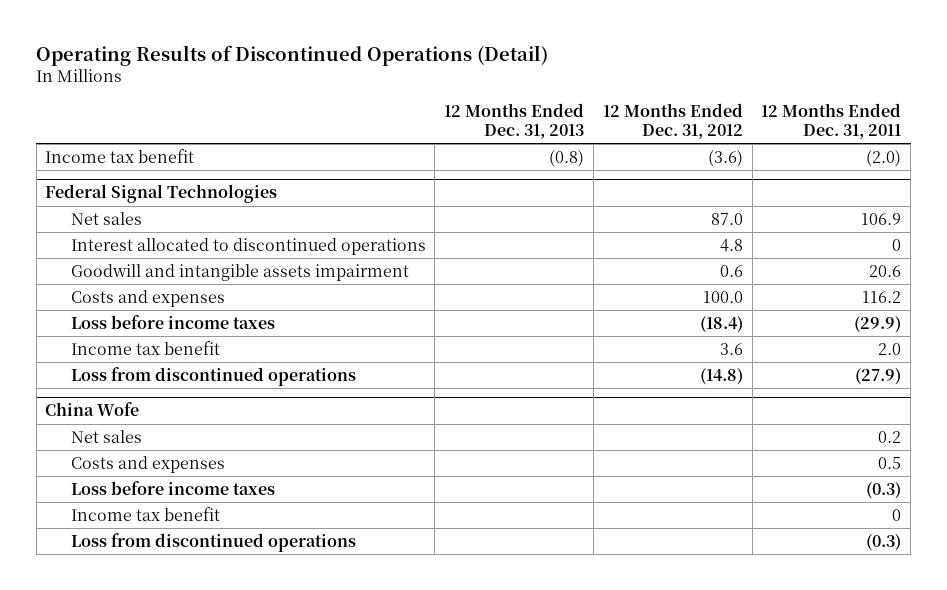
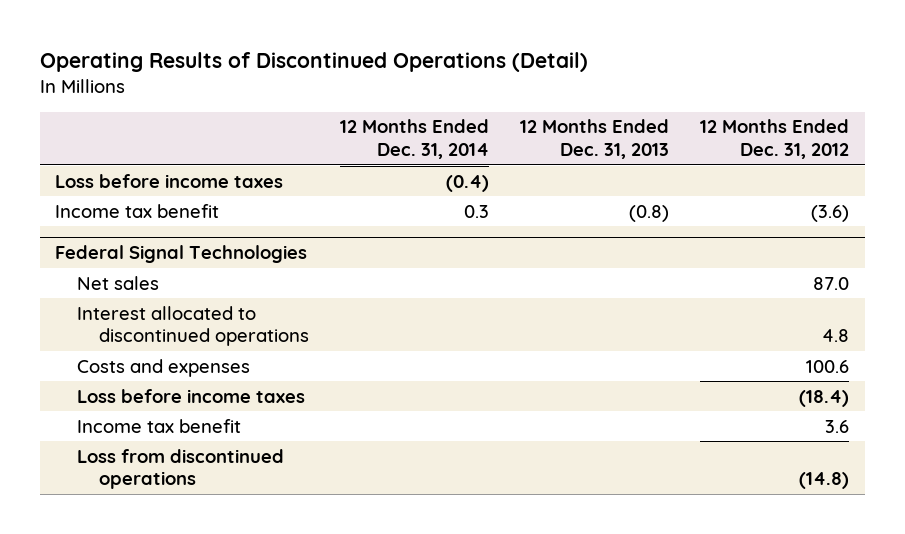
- | 12 Months Ended Dec. 31, 2013 | 12 Months Ended Dec. 31, 2012 | 12 Months Ended Dec. 31, 2011
+ | 12 Months Ended Dec. 31, 2014 | 12 Months Ended Dec. 31, 2013 | 12 Months Ended Dec. 31, 2012
+ Loss before income taxes | (0.4) | |
@ Federal Signal Technologies
- Goodwill and intangible assets impairment | | 0.6 | 20.6
- Costs and expenses | | 100.0 | 116.2
+ Costs and expenses | | | 100.6
- China Wofe
- Net sales | | | 0.2
- Costs and expenses | | | 0.5
- Loss before income taxes | | | (0.3)
- Income tax benefit | | | 0
- Loss from discontinued operations | | | (0.3)

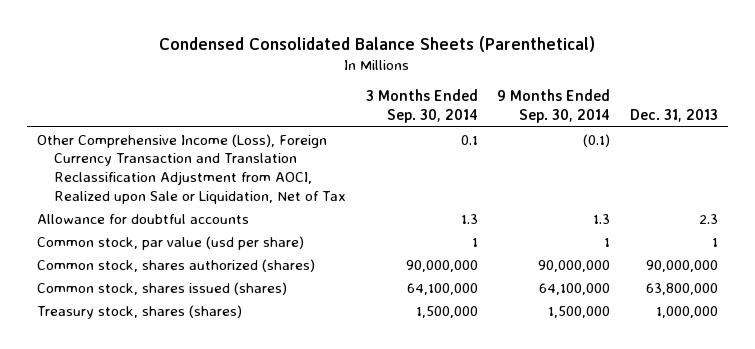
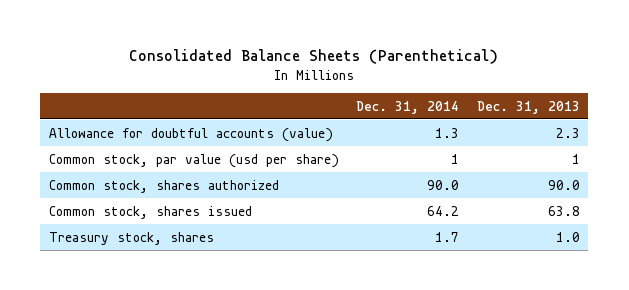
- Condensed Consolidated Balance Sheets (Parenthetical)
+ Consolidated Balance Sheets (Parenthetical)
- | 3 Months Ended Sep. 30, 2014 | 9 Months Ended Sep. 30, 2014 | Dec. 31, 2013
+ | Dec. 31, 2014 | Dec. 31, 2013
- Other Comprehensive Income (Loss), Foreign Currency Transaction and Translation Reclassification Adjustment from AOCI, Realized upon Sale or Liquidation, Net of Tax | 0.1 | (0.1) |
- Allowance for doubtful accounts | 1.3 | 1.3 | 2.3
+ Allowance for doubtful accounts (value) | 1.3 | 2.3
- Common stock, shares authorized (shares) | 90,000,000 | 90,000,000 | 90,000,000
- Common stock, shares issued (shares) | 64,100,000 | 64,100,000 | 63,800,000
- Treasury stock, shares (shares) | 1,500,000 | 1,500,000 | 1,000,000
+ Common stock, shares authorized | 90.0 | 90.0
+ Common stock, shares issued | 64.2 | 63.8
+ Treasury stock, shares | 1.7 | 1.0

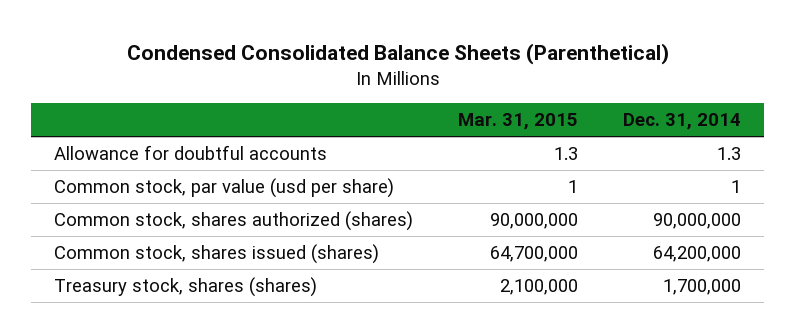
- Consolidated Balance Sheets (Parenthetical)
+ Condensed Consolidated Balance Sheets (Parenthetical)
- | Dec. 31, 2014 | Dec. 31, 2013
+ | Mar. 31, 2015 | Dec. 31, 2014
- Allowance for doubtful accounts (value) | 1.3 | 2.3
+ Allowance for doubtful accounts | 1.3 | 1.3
- Common stock, shares authorized | 90.0 | 90.0
- Common stock, shares issued | 64.2 | 63.8
- Treasury stock, shares | 1.7 | 1.0
+ Common stock, shares authorized (shares) | 90,000,000 | 90,000,000
+ Common stock, shares issued (shares) | 64,700,000 | 64,200,000
+ Treasury stock, shares (shares) | 2,100,000 | 1,700,000

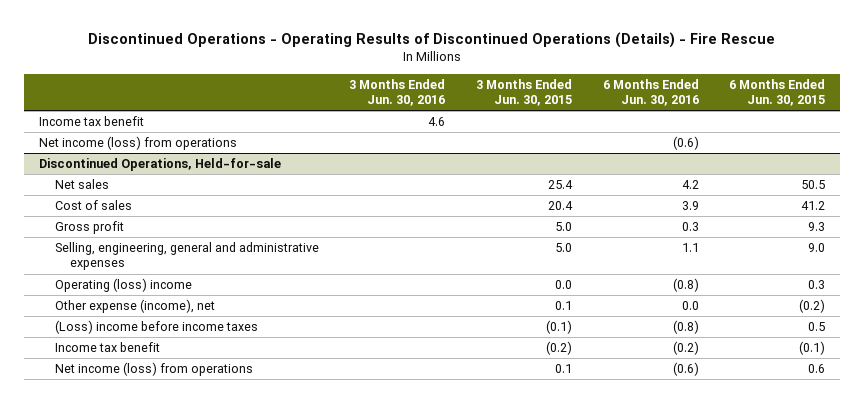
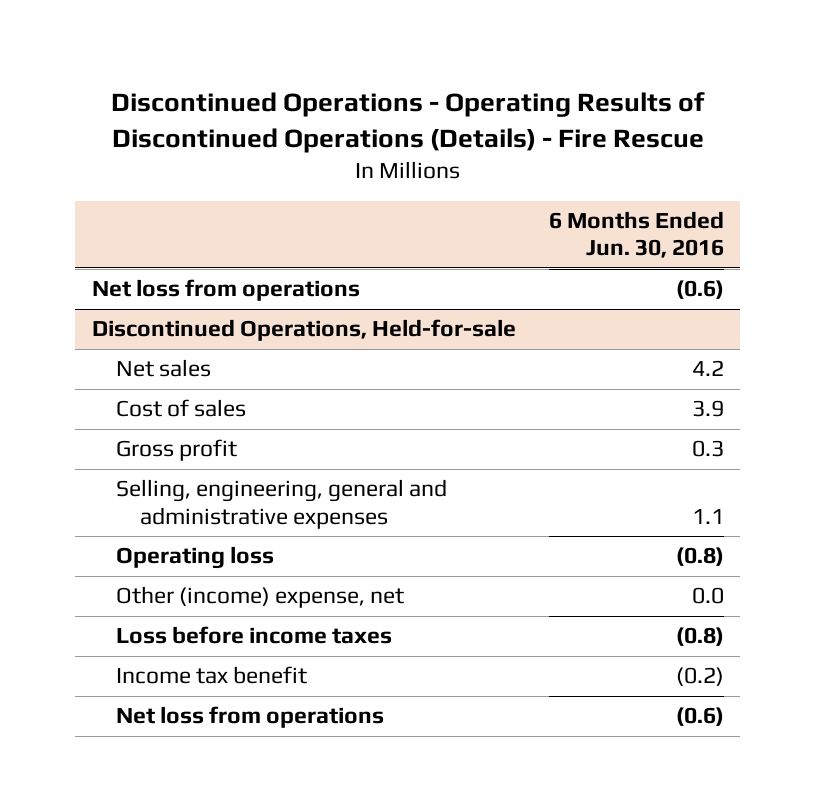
- | 3 Months Ended Jun. 30, 2016 | 3 Months Ended Jun. 30, 2015 | 6 Months Ended Jun. 30, 2016 | 6 Months Ended Jun. 30, 2015
+ | 6 Months Ended Jun. 30, 2016
- Income tax benefit | 4.6 | | |
- Net income (loss) from operations | | | (0.6) |
+ Net loss from operations | (0.6)
@ Discontinued Operations, Held-for-sale
- Operating (loss) income | | 0.0 | (0.8) | 0.3
- Other expense (income), net | | 0.1 | 0.0 | (0.2)
- (Loss) income before income taxes | | (0.1) | (0.8) | 0.5
+ Operating loss | (0.8)
+ Other (income) expense, net | 0.0
+ Loss before income taxes | (0.8)
- Net income (loss) from operations | | 0.1 | (0.6) | 0.6
+ Net loss from operations | (0.6)

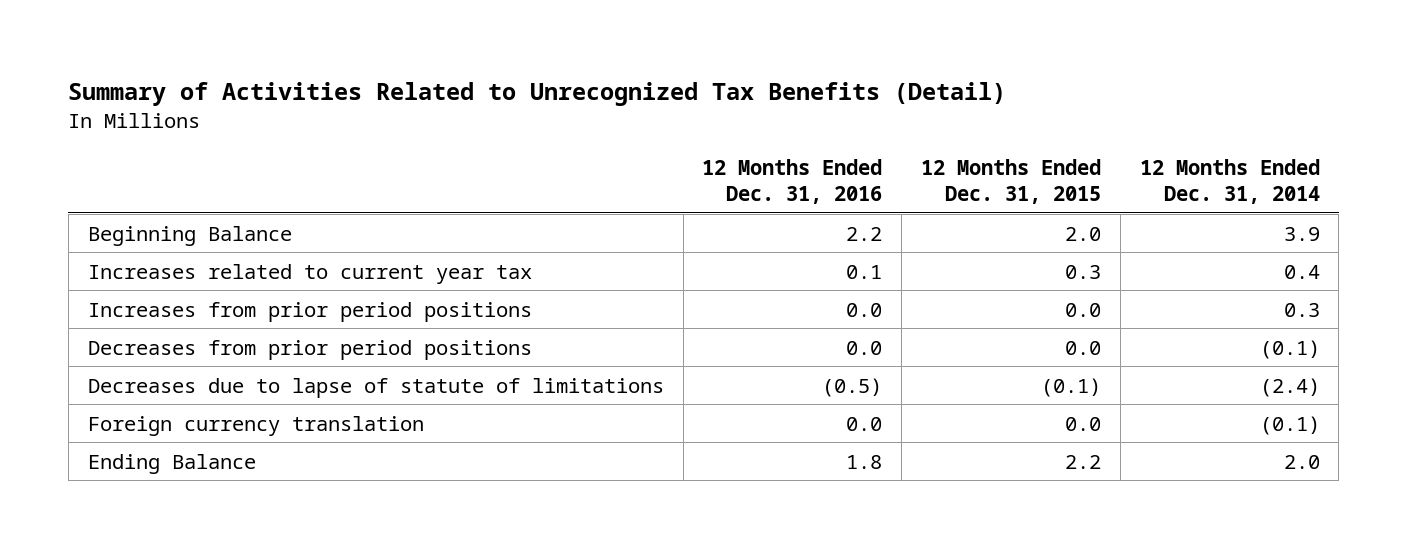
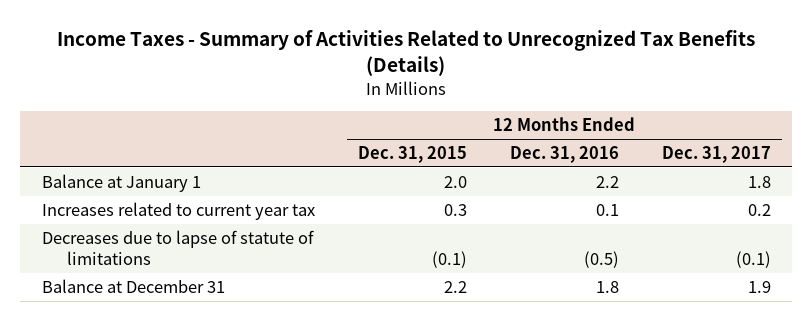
- Summary of Activities Related to Unrecognized Tax Benefits (Detail)
+ Income Taxes - Summary of Activities Related to Unrecognized Tax Benefits (Details)
- | 12 Months Ended Dec. 31, 2016 | 12 Months Ended Dec. 31, 2015 | 12 Months Ended Dec. 31, 2014
+ | 12 Months Ended Dec. 31, 2015 | 12 Months Ended Dec. 31, 2016 | 12 Months Ended Dec. 31, 2017
- Beginning Balance | 2.2 | 2.0 | 3.9
+ Balance at January 1 | 2.0 | 2.2 | 1.8
- Increases from prior period positions | 0.0 | 0.0 | 0.3
- Decreases from prior period positions | 0.0 | 0.0 | (0.1)
- Foreign currency translation | 0.0 | 0.0 | (0.1)
- Ending Balance | 1.8 | 2.2 | 2.0
+ Balance at December 31 | 2.2 | 1.8 | 1.9

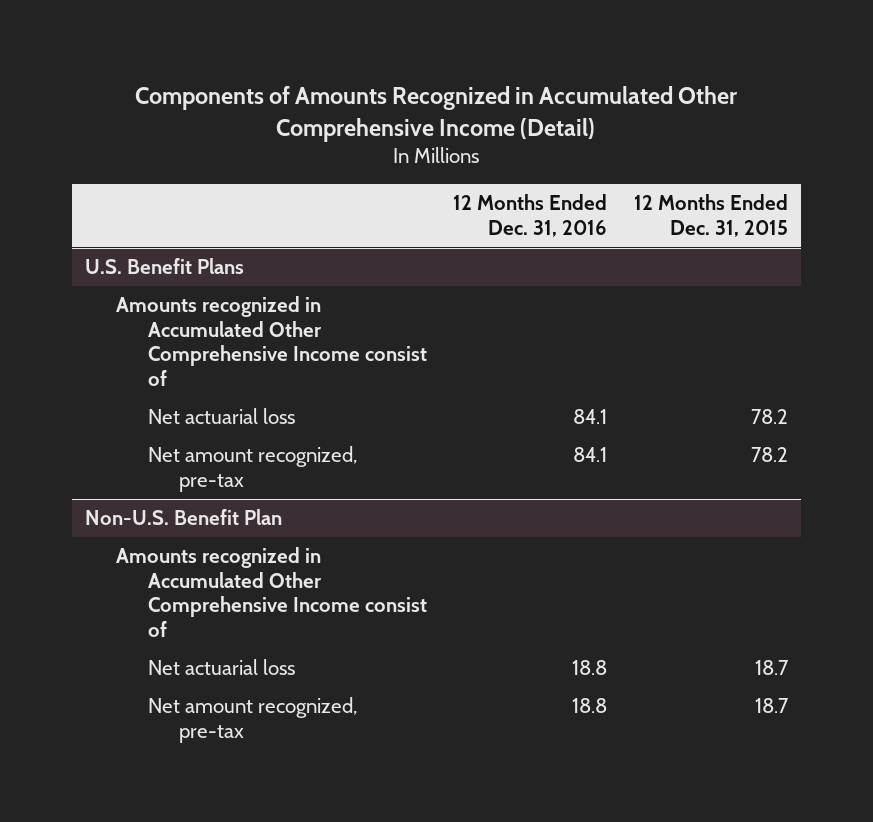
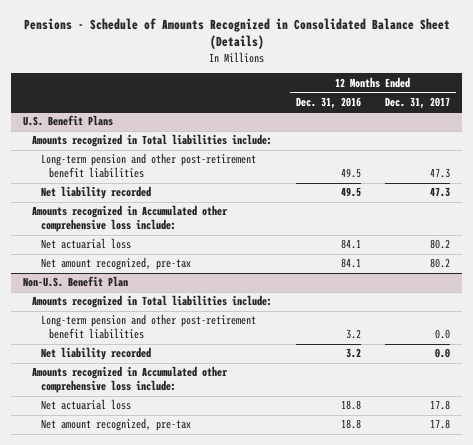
- Components of Amounts Recognized in Accumulated Other Comprehensive Income (Detail)
+ Pensions - Schedule of Amounts Recognized in Consolidated Balance Sheet (Details)
- | 12 Months Ended Dec. 31, 2016 | 12 Months Ended Dec. 31, 2015
+ | 12 Months Ended Dec. 31, 2016 | 12 Months Ended Dec. 31, 2017
@ U.S. Benefit Plans
- Amounts recognized in Accumulated Other Comprehensive Income consist of
+ Amounts recognized in Total liabilities include:
+ Long-term pension and other post-retirement benefit liabilities | 49.5 | 47.3
+ Net liability recorded | 49.5 | 47.3
+ Amounts recognized in Accumulated other comprehensive loss include:
@ Non-U.S. Benefit Plan
- Amounts recognized in Accumulated Other Comprehensive Income consist of
+ Amounts recognized in Total liabilities include:
+ Long-term pension and other post-retirement benefit liabilities | 3.2 | 0.0
+ Net liability recorded | 3.2 | 0.0
+ Amounts recognized in Accumulated other comprehensive loss include:

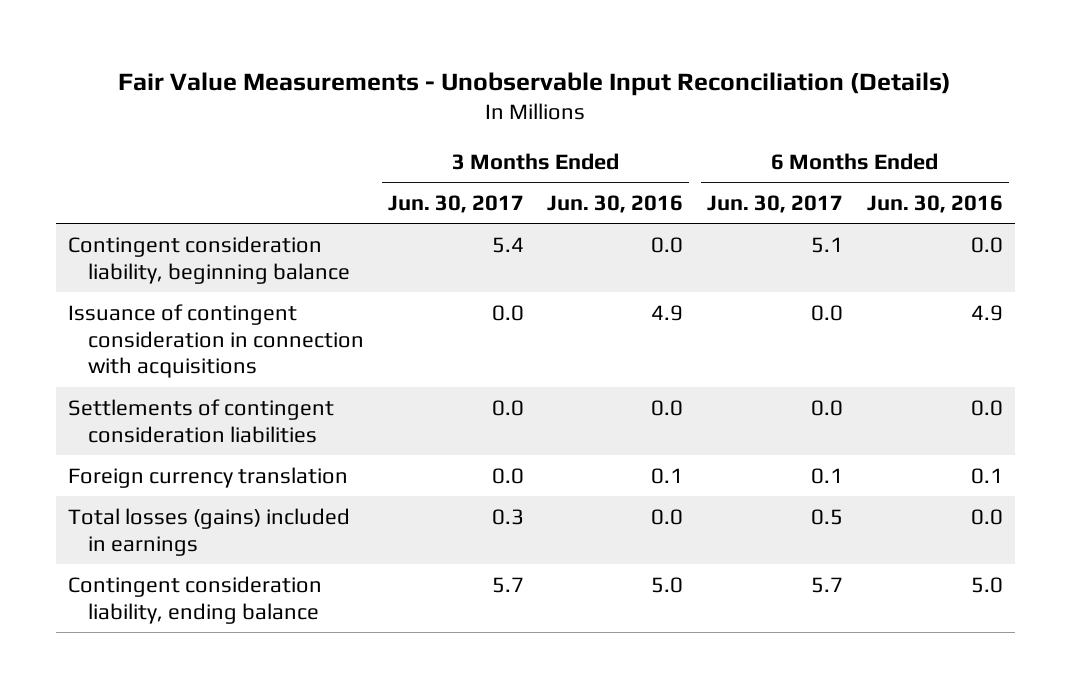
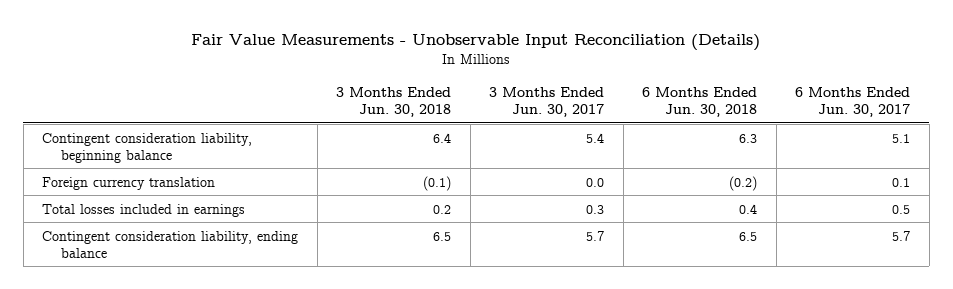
- | 3 Months Ended Jun. 30, 2017 | 3 Months Ended Jun. 30, 2016 | 6 Months Ended Jun. 30, 2017 | 6 Months Ended Jun. 30, 2016
+ | 3 Months Ended Jun. 30, 2018 | 3 Months Ended Jun. 30, 2017 | 6 Months Ended Jun. 30, 2018 | 6 Months Ended Jun. 30, 2017
- Issuance of contingent consideration in connection with acquisitions | 0.0 | 4.9 | 0.0 | 4.9
- Settlements of contingent consideration liabilities | 0.0 | 0.0 | 0.0 | 0.0
- Total losses (gains) included in earnings | 0.3 | 0.0 | 0.5 | 0.0
+ Total losses included in earnings | 0.2 | 0.3 | 0.4 | 0.5

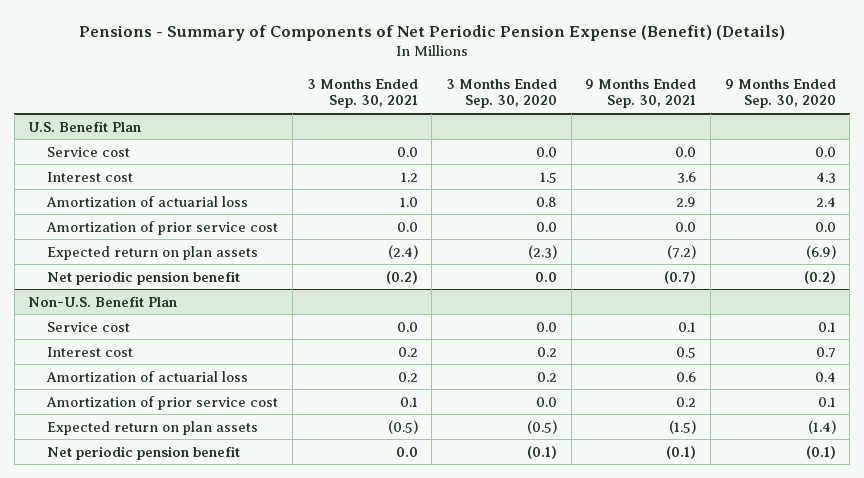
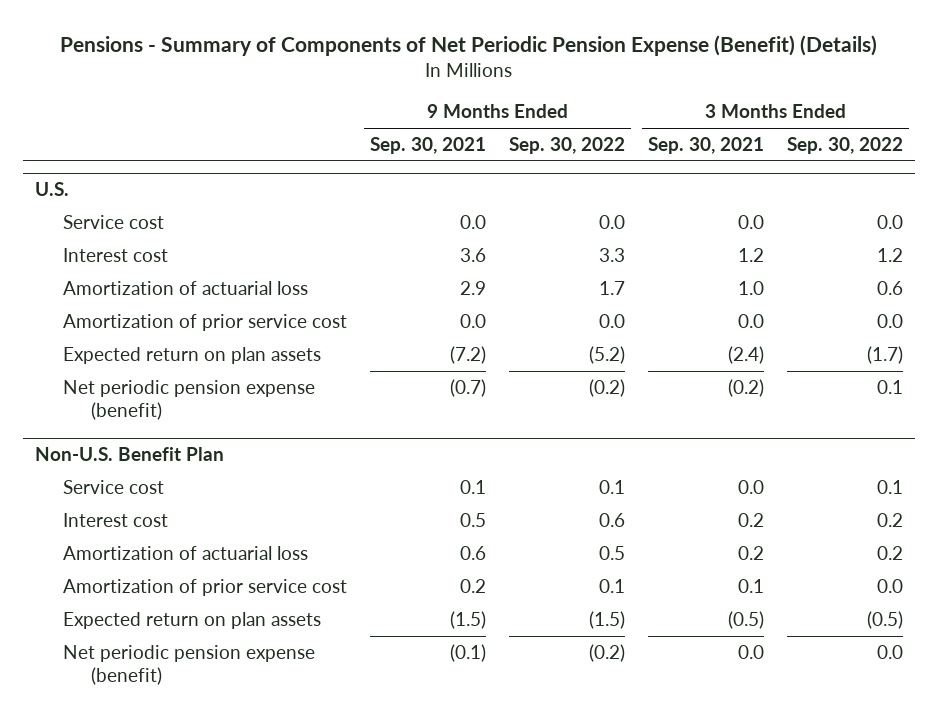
- | 3 Months Ended Sep. 30, 2021 | 3 Months Ended Sep. 30, 2020 | 9 Months Ended Sep. 30, 2021 | 9 Months Ended Sep. 30, 2020
+ | 9 Months Ended Sep. 30, 2021 | 9 Months Ended Sep. 30, 2022 | 3 Months Ended Sep. 30, 2021 | 3 Months Ended Sep. 30, 2022
- U.S. Benefit Plan
+ U.S.
- Net periodic pension benefit | (0.2) | 0.0 | (0.7) | (0.2)
+ Net periodic pension expense (benefit) | (0.7) | (0.2) | (0.2) | 0.1
@ Non-U.S. Benefit Plan
- Net periodic pension benefit | 0.0 | (0.1) | (0.1) | (0.1)
+ Net periodic pension expense (benefit) | (0.1) | (0.2) | 0.0 | 0.0

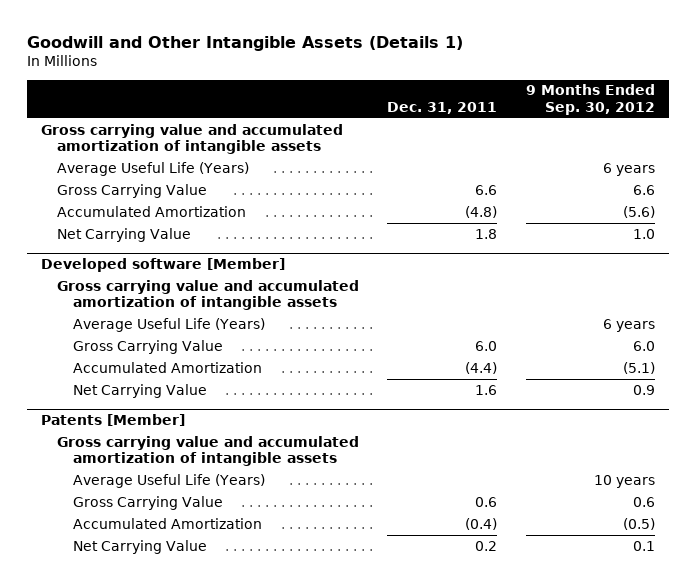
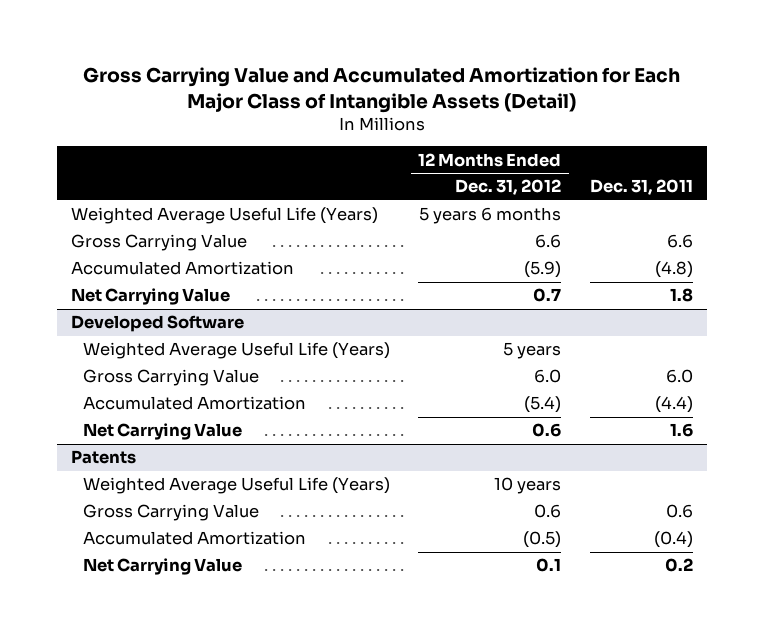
- Goodwill and Other Intangible Assets (Details 1)
+ Gross Carrying Value and Accumulated Amortization for Each Major Class of Intangible Assets (Detail)
- | Dec. 31, 2011 | 9 Months Ended Sep. 30, 2012
+ | 12 Months Ended Dec. 31, 2012 | Dec. 31, 2011
- Gross carrying value and accumulated amortization of intangible assets
- Average Useful Life (Years) | | 6 years
+ Weighted Average Useful Life (Years) | 5 years 6 months |
- Developed software [Member]
- Gross carrying value and accumulated amortization of intangible assets
- Average Useful Life (Years) | | 6 years
+ Developed Software
+ Weighted Average Useful Life (Years) | 5 years |
- Patents [Member]
- Gross carrying value and accumulated amortization of intangible assets
- Average Useful Life (Years) | | 10 years
+ Patents
+ Weighted Average Useful Life (Years) | 10 years |

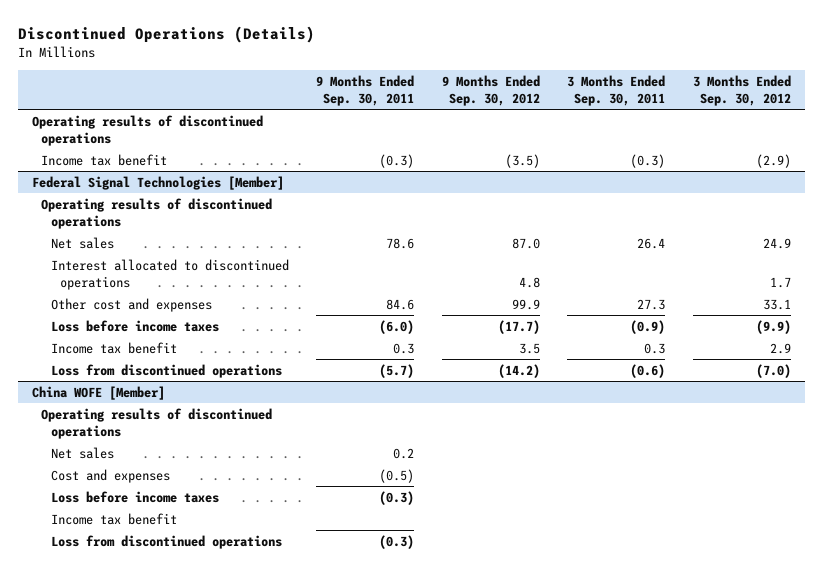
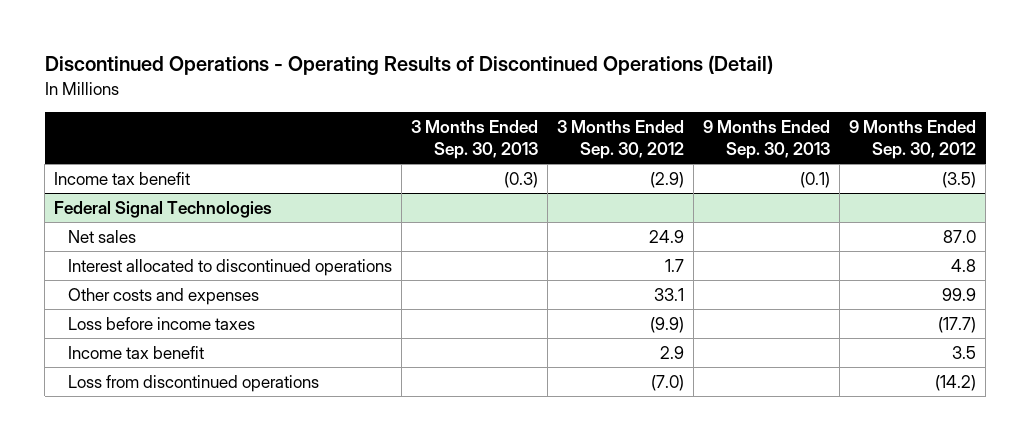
- Discontinued Operations (Details)
+ Discontinued Operations - Operating Results of Discontinued Operations (Detail)
- | 9 Months Ended Sep. 30, 2011 | 9 Months Ended Sep. 30, 2012 | 3 Months Ended Sep. 30, 2011 | 3 Months Ended Sep. 30, 2012
+ | 3 Months Ended Sep. 30, 2013 | 3 Months Ended Sep. 30, 2012 | 9 Months Ended Sep. 30, 2013 | 9 Months Ended Sep. 30, 2012
- Operating results of discontinued operations
- Federal Signal Technologies [Member]
- Operating results of discontinued operations
+ Federal Signal Technologies
- Other cost and expenses | 84.6 | 99.9 | 27.3 | 33.1
+ Other costs and expenses | | 33.1 | | 99.9
- China WOFE [Member]
- Operating results of discontinued operations
- Net sales | 0.2 | | |
- Cost and expenses | (0.5) | | |
- Loss before income taxes | (0.3) | | |
- Income tax benefit
- Loss from discontinued operations | (0.3) | | |

